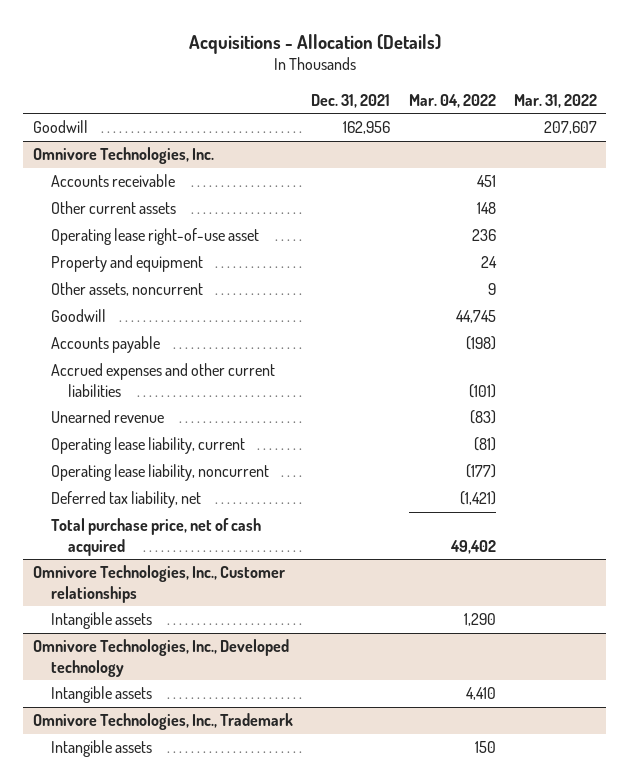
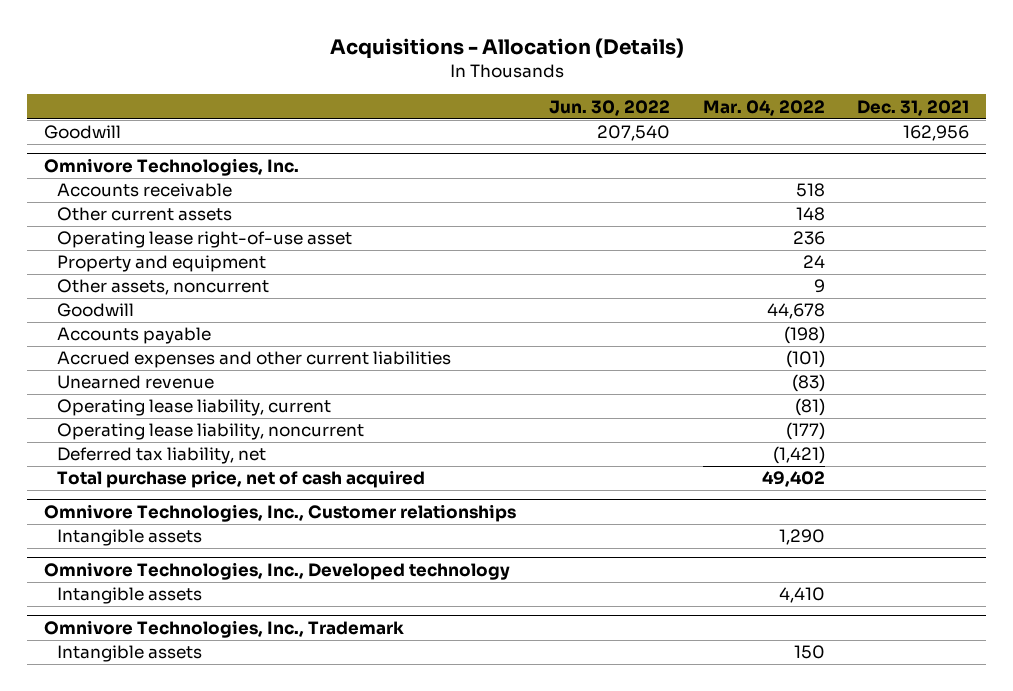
- | Dec. 31, 2021 | Mar. 04, 2022 | Mar. 31, 2022
+ | Jun. 30, 2022 | Mar. 04, 2022 | Dec. 31, 2021
@ Omnivore Technologies, Inc.
- Accounts receivable | | 451 |
+ Accounts receivable | | 518 |
- Goodwill | | 44,745 |
+ Goodwill | | 44,678 |

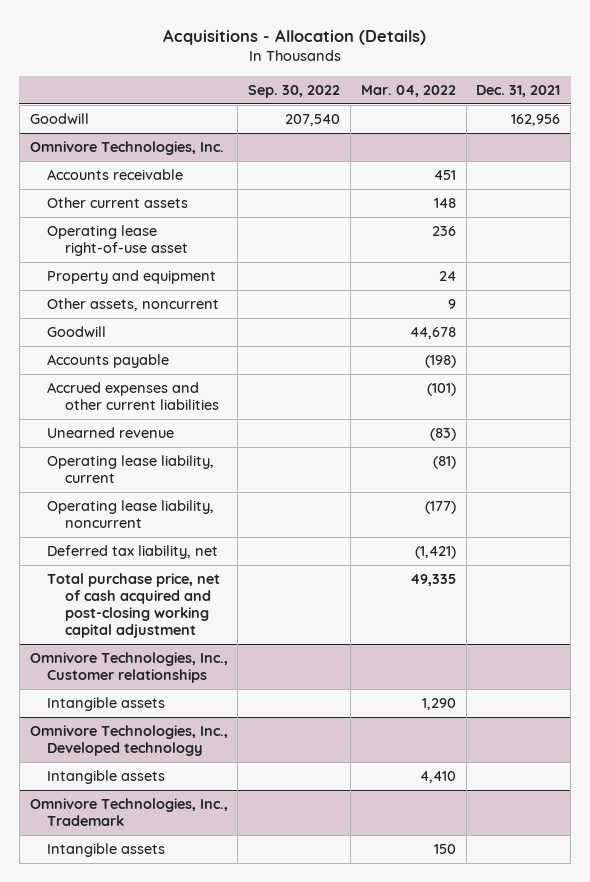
- | Jun. 30, 2022 | Mar. 04, 2022 | Dec. 31, 2021
+ | Sep. 30, 2022 | Mar. 04, 2022 | Dec. 31, 2021
@ Omnivore Technologies, Inc.
- Accounts receivable | | 518 |
+ Accounts receivable | | 451 |
- Total purchase price, net of cash acquired | | 49,402 |
+ Total purchase price, net of cash acquired and post-closing working capital adjustment | | 49,335 |

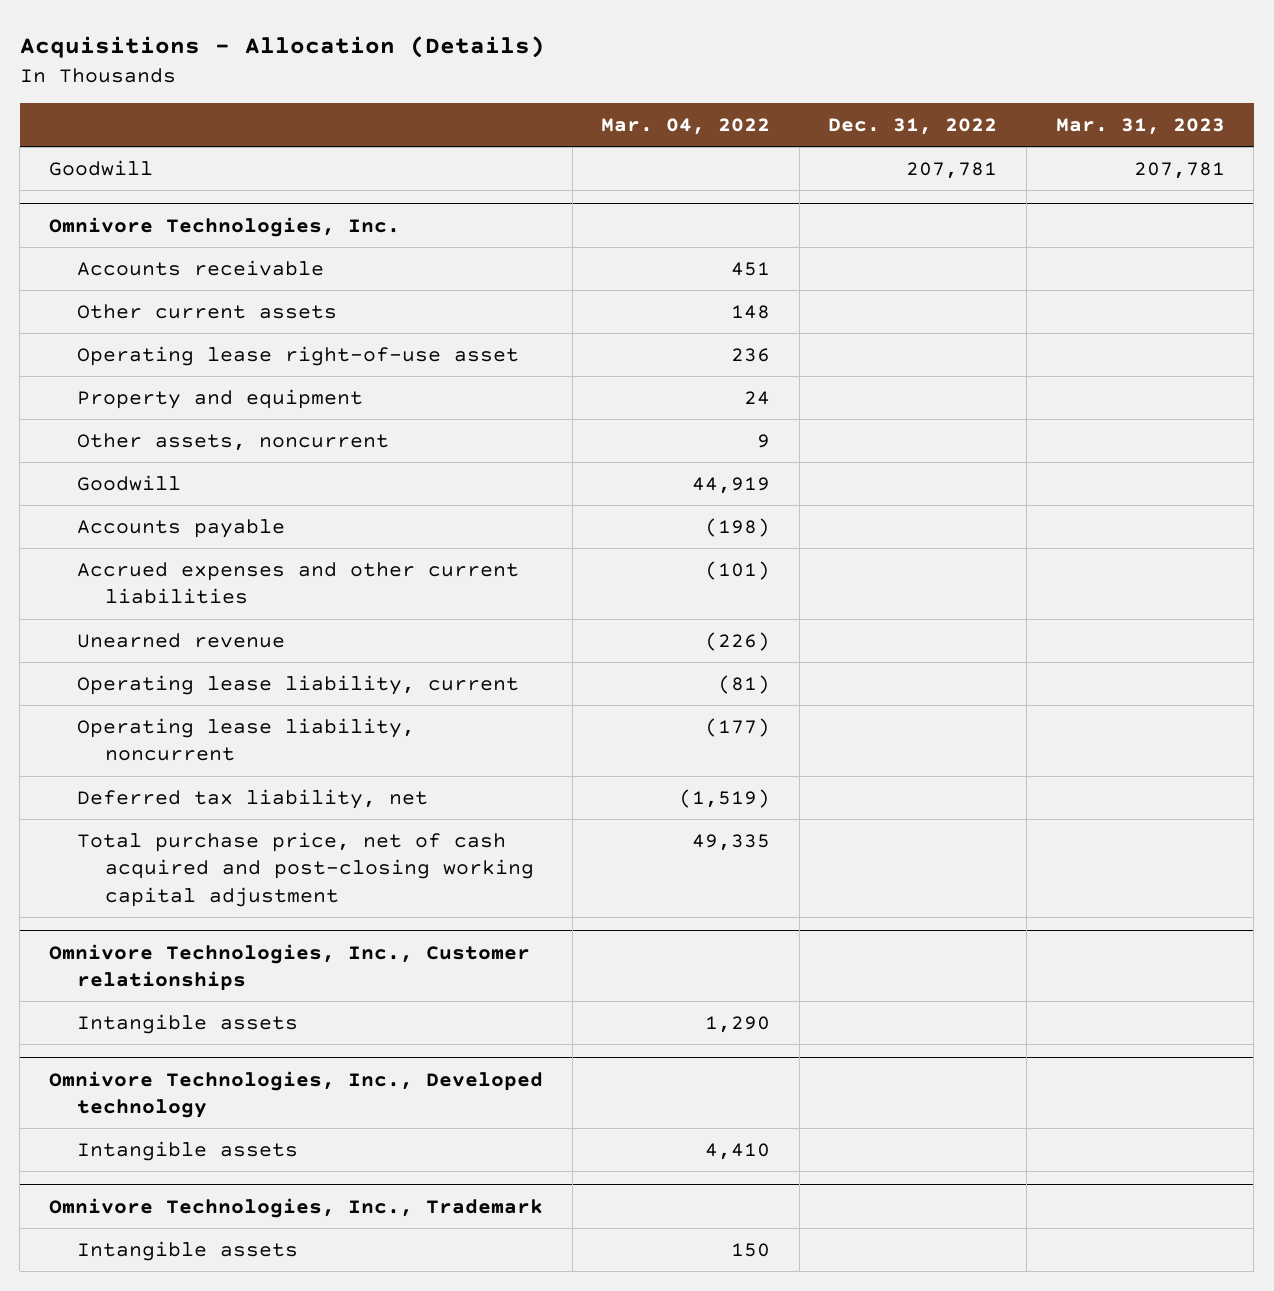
- | Sep. 30, 2022 | Mar. 04, 2022 | Dec. 31, 2021
+ | Mar. 04, 2022 | Dec. 31, 2022 | Mar. 31, 2023
@ Omnivore Technologies, Inc.
- Goodwill | | 44,678 |
+ Goodwill | 44,919 | |
- Unearned revenue | | (83) |
+ Unearned revenue | (226) | |
- Deferred tax liability, net | | (1,421) |
+ Deferred tax liability, net | (1,519) | |

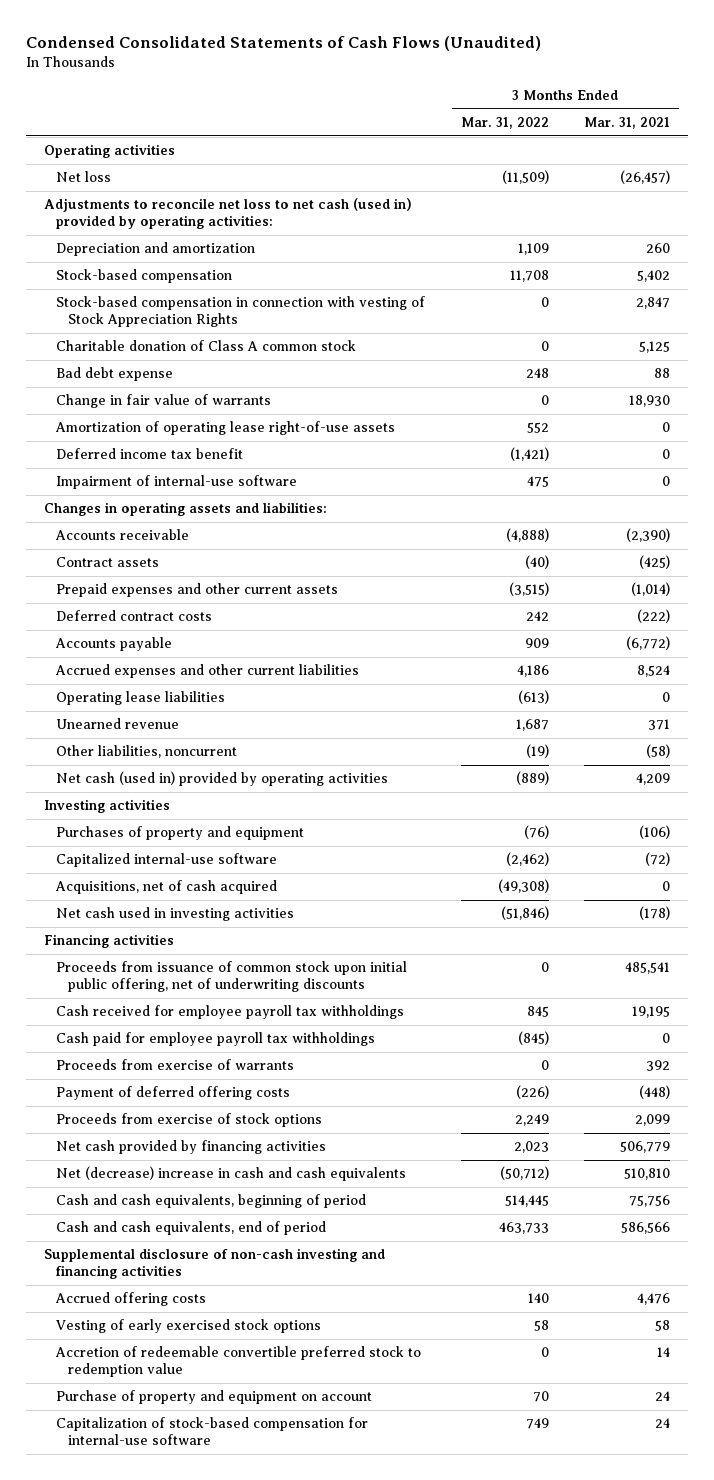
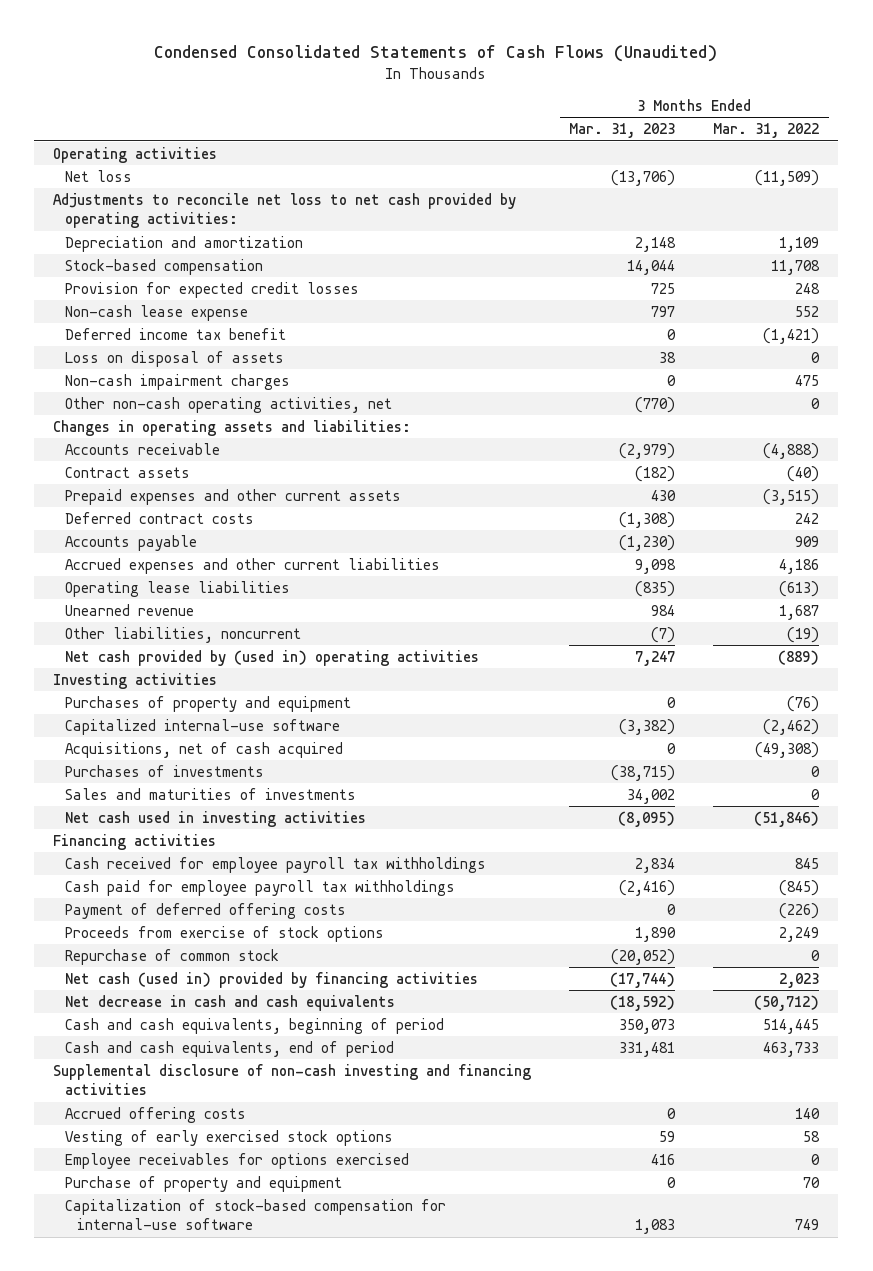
- | 3 Months Ended Mar. 31, 2022 | 3 Months Ended Mar. 31, 2021
+ | 3 Months Ended Mar. 31, 2023 | 3 Months Ended Mar. 31, 2022
- Adjustments to reconcile net loss to net cash (used in) provided by operating activities:
+ Adjustments to reconcile net loss to net cash provided by operating activities:
- Stock-based compensation in connection with vesting of Stock Appreciation Rights | 0 | 2,847
- Charitable donation of Class A common stock | 0 | 5,125
- Bad debt expense | 248 | 88
- Change in fair value of warrants | 0 | 18,930
- Amortization of operating lease right-of-use assets | 552 | 0
+ Provision for expected credit losses | 725 | 248
+ Non-cash lease expense | 797 | 552
- Impairment of internal-use software | 475 | 0
+ Loss on disposal of assets | 38 | 0
+ Non-cash impairment charges | 0 | 475
+ Other non-cash operating activities, net | (770) | 0
- Net cash (used in) provided by operating activities | (889) | 4,209
+ Net cash provided by (used in) operating activities | 7,247 | (889)
+ Purchases of investments | (38,715) | 0
+ Sales and maturities of investments | 34,002 | 0
- Proceeds from issuance of common stock upon initial public offering, net of underwriting discounts | 0 | 485,541
- Proceeds from exercise of warrants | 0 | 392
- Net cash provided by financing activities | 2,023 | 506,779
- Net (decrease) increase in cash and cash equivalents | (50,712) | 510,810
+ Repurchase of common stock | (20,052) | 0
+ Net cash (used in) provided by financing activities | (17,744) | 2,023
+ Net decrease in cash and cash equivalents | (18,592) | (50,712)
- Accretion of redeemable convertible preferred stock to redemption value | 0 | 14
- Purchase of property and equipment on account | 70 | 24
+ Employee receivables for options exercised | 416 | 0
+ Purchase of property and equipment | 0 | 70

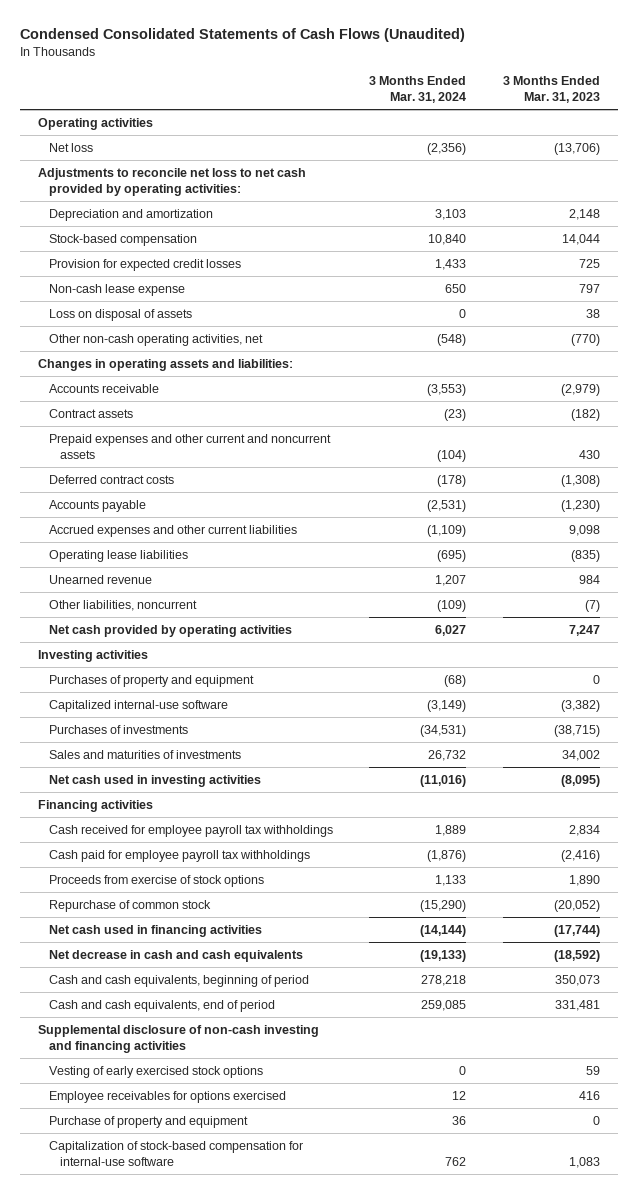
- | 3 Months Ended Mar. 31, 2023 | 3 Months Ended Mar. 31, 2022
+ | 3 Months Ended Mar. 31, 2024 | 3 Months Ended Mar. 31, 2023
- Deferred income tax benefit | 0 | (1,421)
- Non-cash impairment charges | 0 | 475
- Prepaid expenses and other current assets | 430 | (3,515)
+ Prepaid expenses and other current and noncurrent assets | (104) | 430
- Net cash provided by (used in) operating activities | 7,247 | (889)
+ Net cash provided by operating activities | 6,027 | 7,247
- Acquisitions, net of cash acquired | 0 | (49,308)
- Payment of deferred offering costs | 0 | (226)
- Net cash (used in) provided by financing activities | (17,744) | 2,023
+ Net cash used in financing activities | (14,144) | (17,744)
- Accrued offering costs | 0 | 140

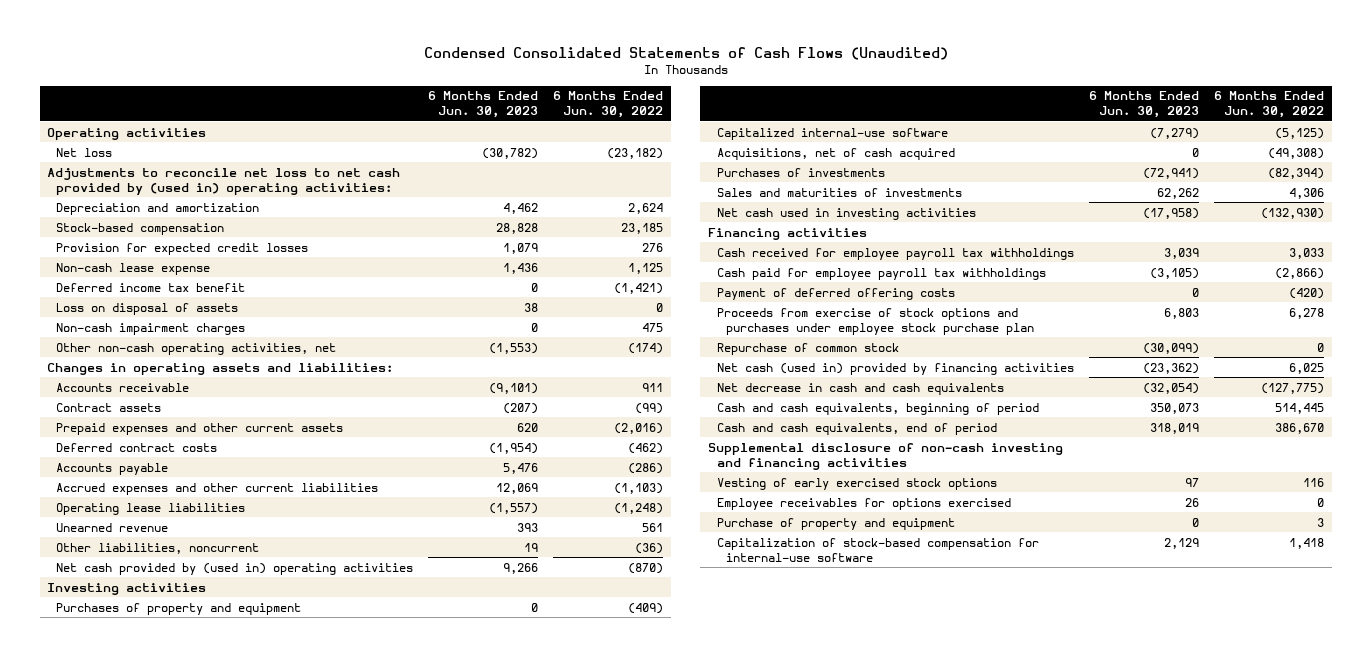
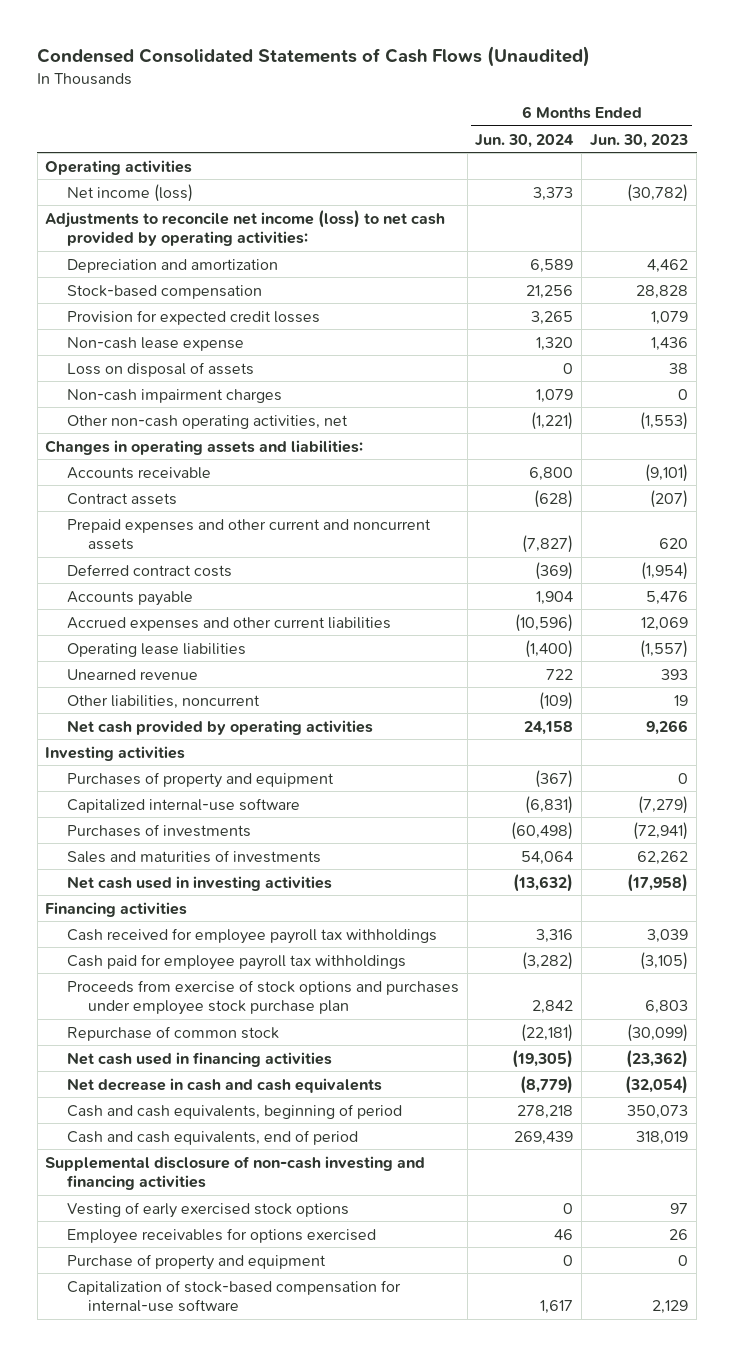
- | 6 Months Ended Jun. 30, 2023 | 6 Months Ended Jun. 30, 2022
+ | 6 Months Ended Jun. 30, 2024 | 6 Months Ended Jun. 30, 2023
- Net loss | (30,782) | (23,182)
- Adjustments to reconcile net loss to net cash provided by (used in) operating activities:
+ Net income (loss) | 3,373 | (30,782)
+ Adjustments to reconcile net income (loss) to net cash provided by operating activities:
- Deferred income tax benefit | 0 | (1,421)
- Prepaid expenses and other current assets | 620 | (2,016)
+ Prepaid expenses and other current and noncurrent assets | (7,827) | 620
- Net cash provided by (used in) operating activities | 9,266 | (870)
+ Net cash provided by operating activities | 24,158 | 9,266
- Acquisitions, net of cash acquired | 0 | (49,308)
- Payment of deferred offering costs | 0 | (420)
- Net cash (used in) provided by financing activities | (23,362) | 6,025
+ Net cash used in financing activities | (19,305) | (23,362)

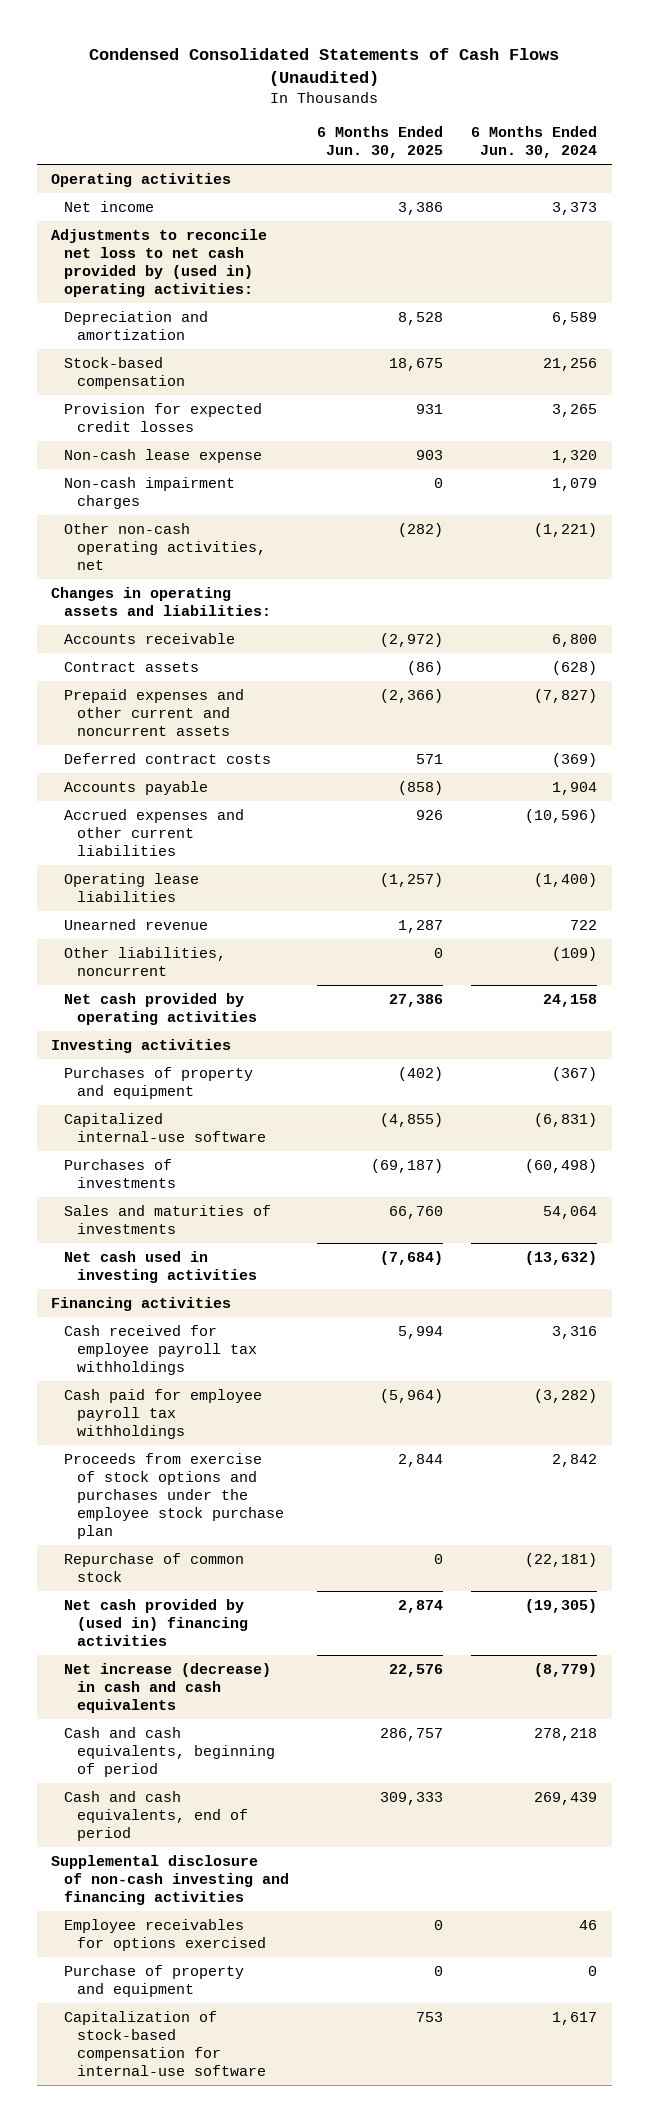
- | 6 Months Ended Jun. 30, 2024 | 6 Months Ended Jun. 30, 2023
+ | 6 Months Ended Jun. 30, 2025 | 6 Months Ended Jun. 30, 2024
- Net income (loss) | 3,373 | (30,782)
- Adjustments to reconcile net income (loss) to net cash provided by operating activities:
+ Net income | 3,386 | 3,373
+ Adjustments to reconcile net loss to net cash provided by (used in) operating activities:
- Loss on disposal of assets | 0 | 38
- Proceeds from exercise of stock options and purchases under employee stock purchase plan | 2,842 | 6,803
+ Proceeds from exercise of stock options and purchases under the employee stock purchase plan | 2,844 | 2,842
- Net cash used in financing activities | (19,305) | (23,362)
- Net decrease in cash and cash equivalents | (8,779) | (32,054)
+ Net cash provided by (used in) financing activities | 2,874 | (19,305)
+ Net increase (decrease) in cash and cash equivalents | 22,576 | (8,779)
- Vesting of early exercised stock options | 0 | 97

